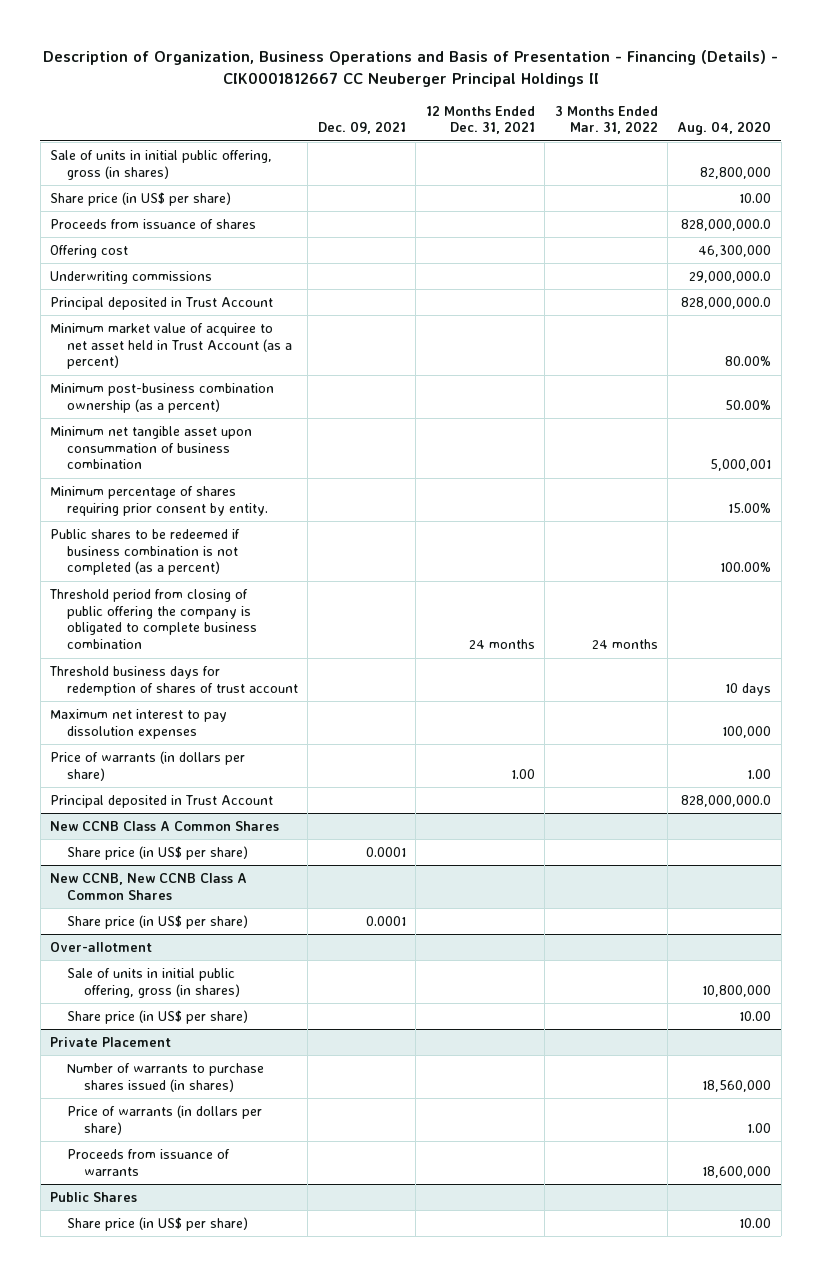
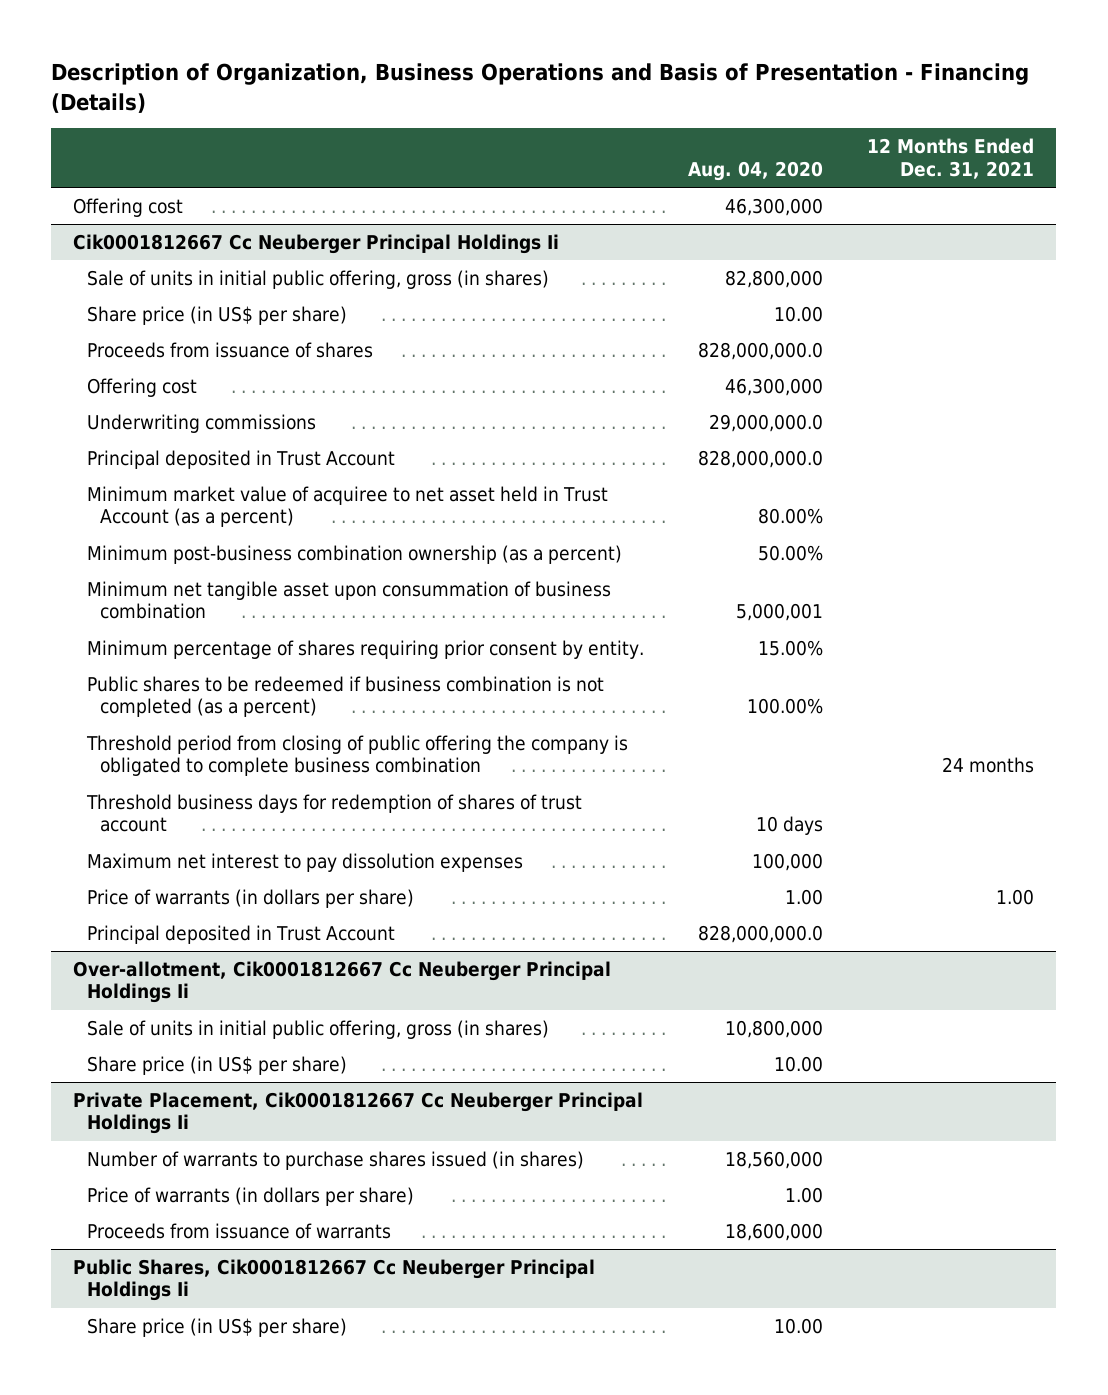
- Description of Organization, Business Operations and Basis of Presentation - Financing (Details) - CIK0001812667 CC Neuberger Principal Holdings II
+ Description of Organization, Business Operations and Basis of Presentation - Financing (Details)
- | Dec. 09, 2021 | 12 Months Ended Dec. 31, 2021 | 3 Months Ended Mar. 31, 2022 | Aug. 04, 2020
+ | Aug. 04, 2020 | 12 Months Ended Dec. 31, 2021
+ Offering cost | 46,300,000 |
+ Cik0001812667 Cc Neuberger Principal Holdings Ii
- New CCNB Class A Common Shares
- Share price (in US$ per share) | 0.0001 | | |
- New CCNB, New CCNB Class A Common Shares
- Share price (in US$ per share) | 0.0001 | | |
- Over-allotment
+ Over-allotment, Cik0001812667 Cc Neuberger Principal Holdings Ii
- Private Placement
+ Private Placement, Cik0001812667 Cc Neuberger Principal Holdings Ii
- Public Shares
+ Public Shares, Cik0001812667 Cc Neuberger Principal Holdings Ii

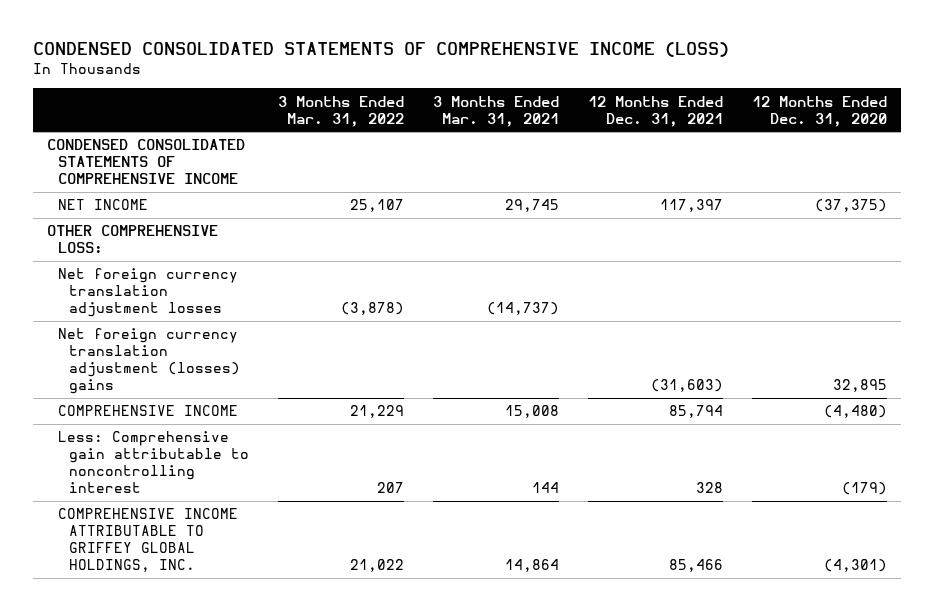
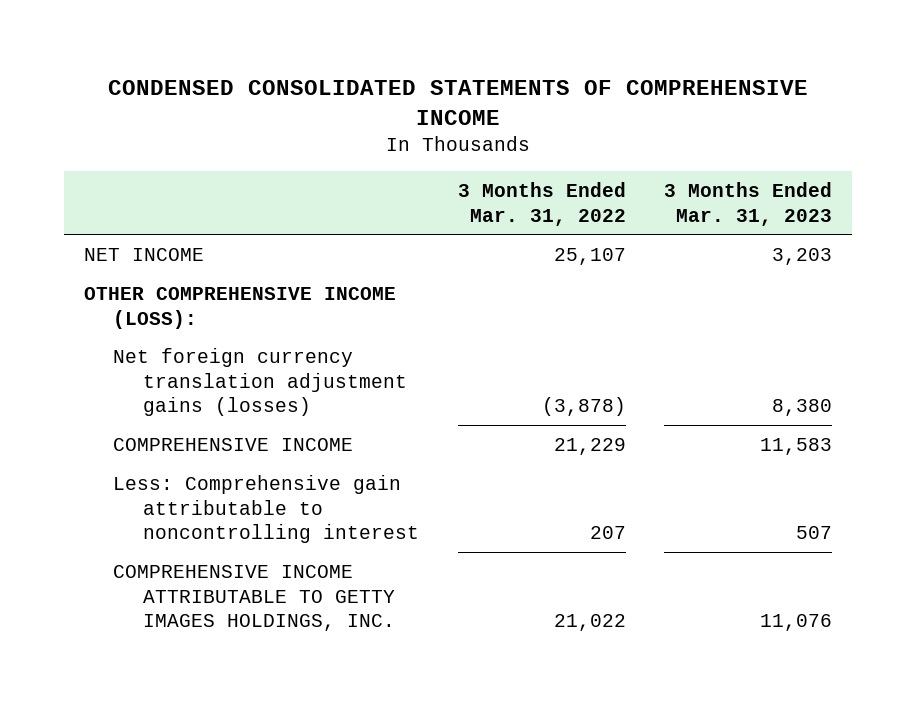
- CONDENSED CONSOLIDATED STATEMENTS OF COMPREHENSIVE INCOME (LOSS)
+ CONDENSED CONSOLIDATED STATEMENTS OF COMPREHENSIVE INCOME
- | 3 Months Ended Mar. 31, 2022 | 3 Months Ended Mar. 31, 2021 | 12 Months Ended Dec. 31, 2021 | 12 Months Ended Dec. 31, 2020
+ | 3 Months Ended Mar. 31, 2022 | 3 Months Ended Mar. 31, 2023
- CONDENSED CONSOLIDATED STATEMENTS OF COMPREHENSIVE INCOME
- OTHER COMPREHENSIVE LOSS:
- Net foreign currency translation adjustment losses | (3,878) | (14,737) | |
- Net foreign currency translation adjustment (losses) gains | | | (31,603) | 32,895
+ OTHER COMPREHENSIVE INCOME (LOSS):
+ Net foreign currency translation adjustment gains (losses) | (3,878) | 8,380
- COMPREHENSIVE INCOME ATTRIBUTABLE TO GRIFFEY GLOBAL HOLDINGS, INC. | 21,022 | 14,864 | 85,466 | (4,301)
+ COMPREHENSIVE INCOME ATTRIBUTABLE TO GETTY IMAGES HOLDINGS, INC. | 21,022 | 11,076

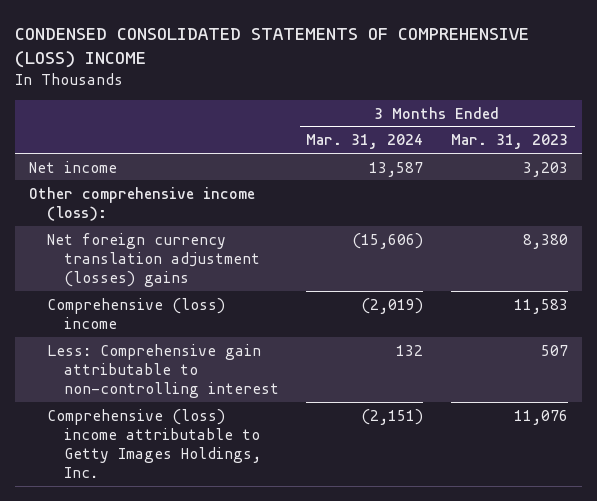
- CONDENSED CONSOLIDATED STATEMENTS OF COMPREHENSIVE INCOME
+ CONDENSED CONSOLIDATED STATEMENTS OF COMPREHENSIVE (LOSS) INCOME
- | 3 Months Ended Mar. 31, 2022 | 3 Months Ended Mar. 31, 2023
+ | 3 Months Ended Mar. 31, 2024 | 3 Months Ended Mar. 31, 2023
- NET INCOME | 25,107 | 3,203
- OTHER COMPREHENSIVE INCOME (LOSS):
- Net foreign currency translation adjustment gains (losses) | (3,878) | 8,380
- COMPREHENSIVE INCOME | 21,229 | 11,583
- Less: Comprehensive gain attributable to noncontrolling interest | 207 | 507
- COMPREHENSIVE INCOME ATTRIBUTABLE TO GETTY IMAGES HOLDINGS, INC. | 21,022 | 11,076
+ Net income | 13,587 | 3,203
+ Other comprehensive income (loss):
+ Net foreign currency translation adjustment (losses) gains | (15,606) | 8,380
+ Comprehensive (loss) income | (2,019) | 11,583
+ Less: Comprehensive gain attributable to non-controlling interest | 132 | 507
+ Comprehensive (loss) income attributable to Getty Images Holdings, Inc. | (2,151) | 11,076

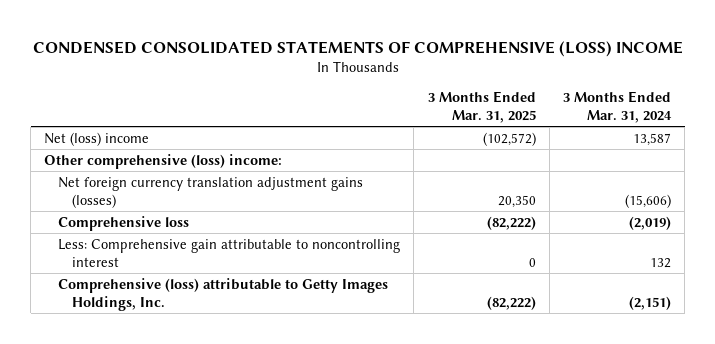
- | 3 Months Ended Mar. 31, 2024 | 3 Months Ended Mar. 31, 2023
+ | 3 Months Ended Mar. 31, 2025 | 3 Months Ended Mar. 31, 2024
- Net income | 13,587 | 3,203
- Other comprehensive income (loss):
- Net foreign currency translation adjustment (losses) gains | (15,606) | 8,380
- Comprehensive (loss) income | (2,019) | 11,583
- Less: Comprehensive gain attributable to non-controlling interest | 132 | 507
- Comprehensive (loss) income attributable to Getty Images Holdings, Inc. | (2,151) | 11,076
+ Net (loss) income | (102,572) | 13,587
+ Other comprehensive (loss) income:
+ Net foreign currency translation adjustment gains (losses) | 20,350 | (15,606)
+ Comprehensive loss | (82,222) | (2,019)
+ Less: Comprehensive gain attributable to noncontrolling interest | 0 | 132
+ Comprehensive (loss) attributable to Getty Images Holdings, Inc. | (82,222) | (2,151)

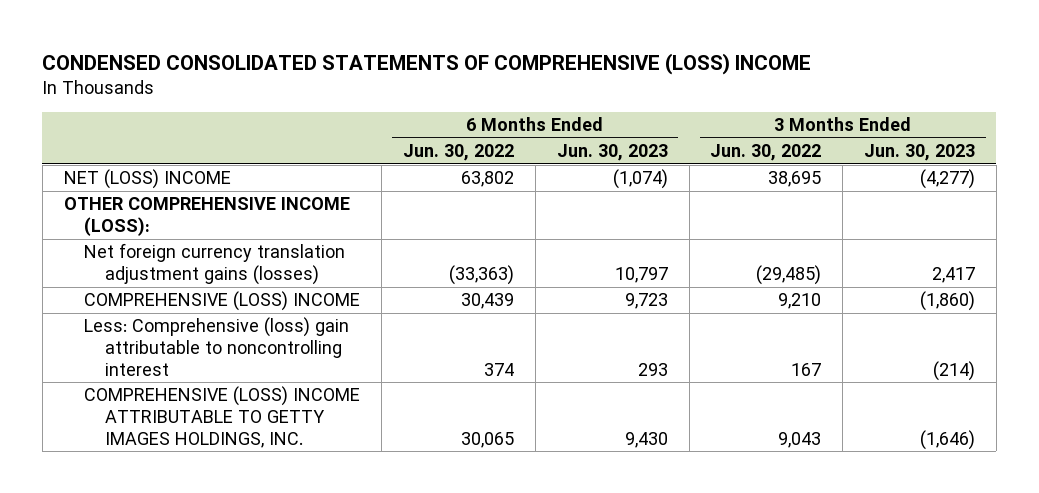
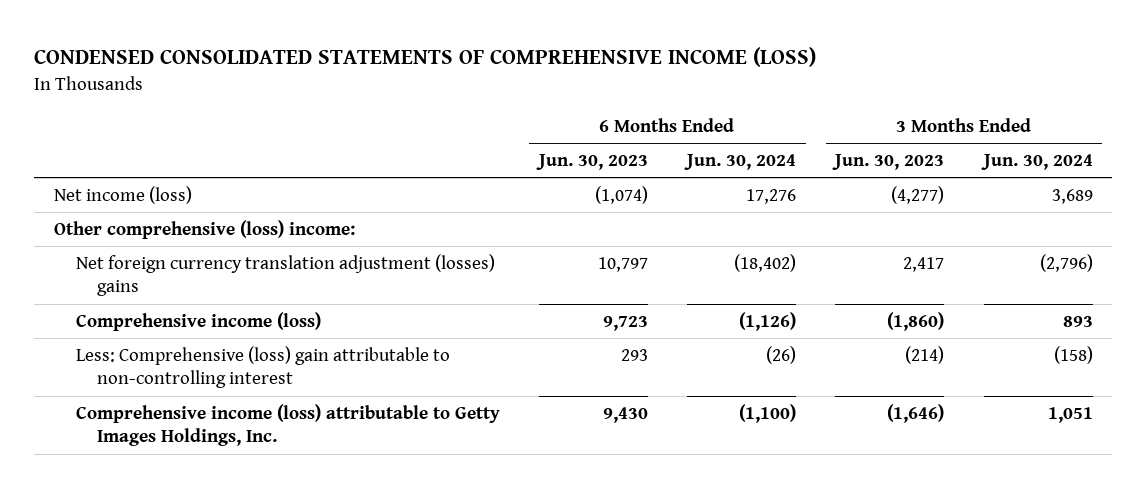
- CONDENSED CONSOLIDATED STATEMENTS OF COMPREHENSIVE (LOSS) INCOME
+ CONDENSED CONSOLIDATED STATEMENTS OF COMPREHENSIVE INCOME (LOSS)
- | 6 Months Ended Jun. 30, 2022 | 6 Months Ended Jun. 30, 2023 | 3 Months Ended Jun. 30, 2022 | 3 Months Ended Jun. 30, 2023
+ | 6 Months Ended Jun. 30, 2023 | 6 Months Ended Jun. 30, 2024 | 3 Months Ended Jun. 30, 2023 | 3 Months Ended Jun. 30, 2024
- NET (LOSS) INCOME | 63,802 | (1,074) | 38,695 | (4,277)
- OTHER COMPREHENSIVE INCOME (LOSS):
- Net foreign currency translation adjustment gains (losses) | (33,363) | 10,797 | (29,485) | 2,417
- COMPREHENSIVE (LOSS) INCOME | 30,439 | 9,723 | 9,210 | (1,860)
- Less: Comprehensive (loss) gain attributable to noncontrolling interest | 374 | 293 | 167 | (214)
- COMPREHENSIVE (LOSS) INCOME ATTRIBUTABLE TO GETTY IMAGES HOLDINGS, INC. | 30,065 | 9,430 | 9,043 | (1,646)
+ Net income (loss) | (1,074) | 17,276 | (4,277) | 3,689
+ Other comprehensive (loss) income:
+ Net foreign currency translation adjustment (losses) gains | 10,797 | (18,402) | 2,417 | (2,796)
+ Comprehensive income (loss) | 9,723 | (1,126) | (1,860) | 893
+ Less: Comprehensive (loss) gain attributable to non-controlling interest | 293 | (26) | (214) | (158)
+ Comprehensive income (loss) attributable to Getty Images Holdings, Inc. | 9,430 | (1,100) | (1,646) | 1,051

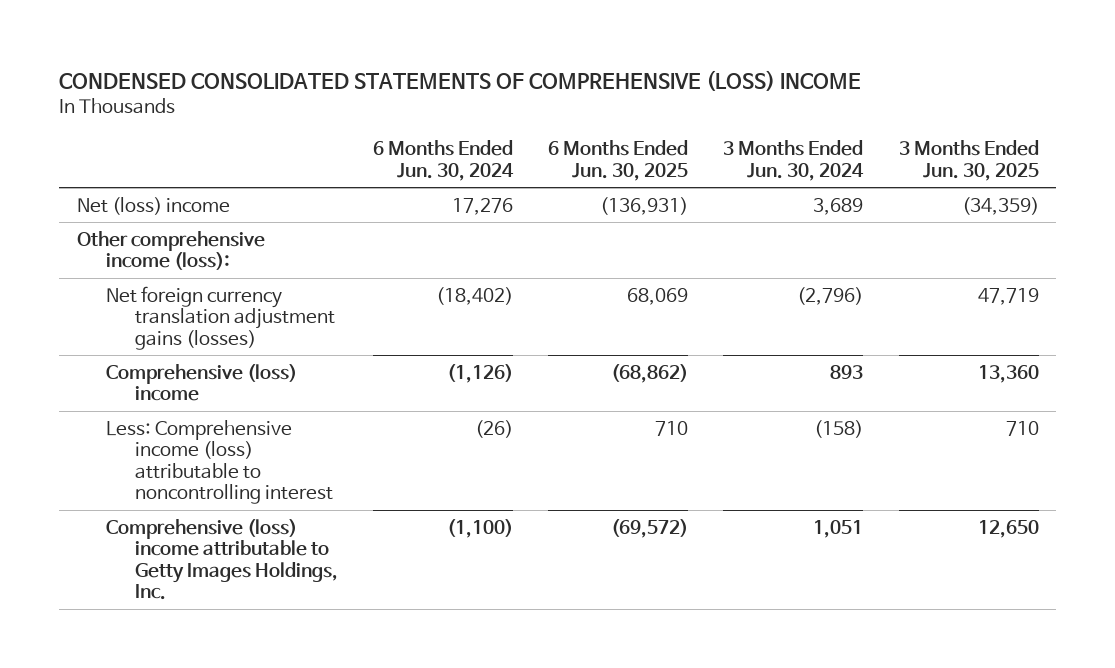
- CONDENSED CONSOLIDATED STATEMENTS OF COMPREHENSIVE INCOME (LOSS)
+ CONDENSED CONSOLIDATED STATEMENTS OF COMPREHENSIVE (LOSS) INCOME
- | 6 Months Ended Jun. 30, 2023 | 6 Months Ended Jun. 30, 2024 | 3 Months Ended Jun. 30, 2023 | 3 Months Ended Jun. 30, 2024
+ | 6 Months Ended Jun. 30, 2024 | 6 Months Ended Jun. 30, 2025 | 3 Months Ended Jun. 30, 2024 | 3 Months Ended Jun. 30, 2025
- Net income (loss) | (1,074) | 17,276 | (4,277) | 3,689
- Other comprehensive (loss) income:
- Net foreign currency translation adjustment (losses) gains | 10,797 | (18,402) | 2,417 | (2,796)
- Comprehensive income (loss) | 9,723 | (1,126) | (1,860) | 893
- Less: Comprehensive (loss) gain attributable to non-controlling interest | 293 | (26) | (214) | (158)
- Comprehensive income (loss) attributable to Getty Images Holdings, Inc. | 9,430 | (1,100) | (1,646) | 1,051
+ Net (loss) income | 17,276 | (136,931) | 3,689 | (34,359)
+ Other comprehensive income (loss):
+ Net foreign currency translation adjustment gains (losses) | (18,402) | 68,069 | (2,796) | 47,719
+ Comprehensive (loss) income | (1,126) | (68,862) | 893 | 13,360
+ Less: Comprehensive income (loss) attributable to noncontrolling interest | (26) | 710 | (158) | 710
+ Comprehensive (loss) income attributable to Getty Images Holdings, Inc. | (1,100) | (69,572) | 1,051 | 12,650

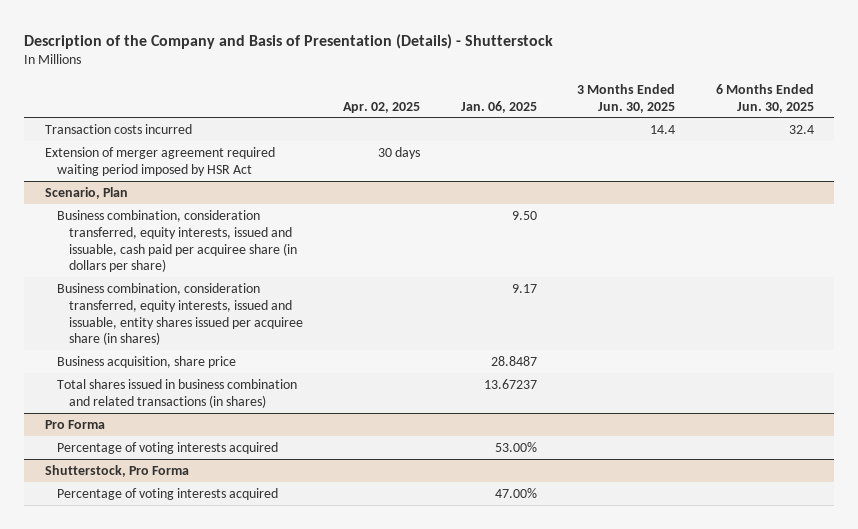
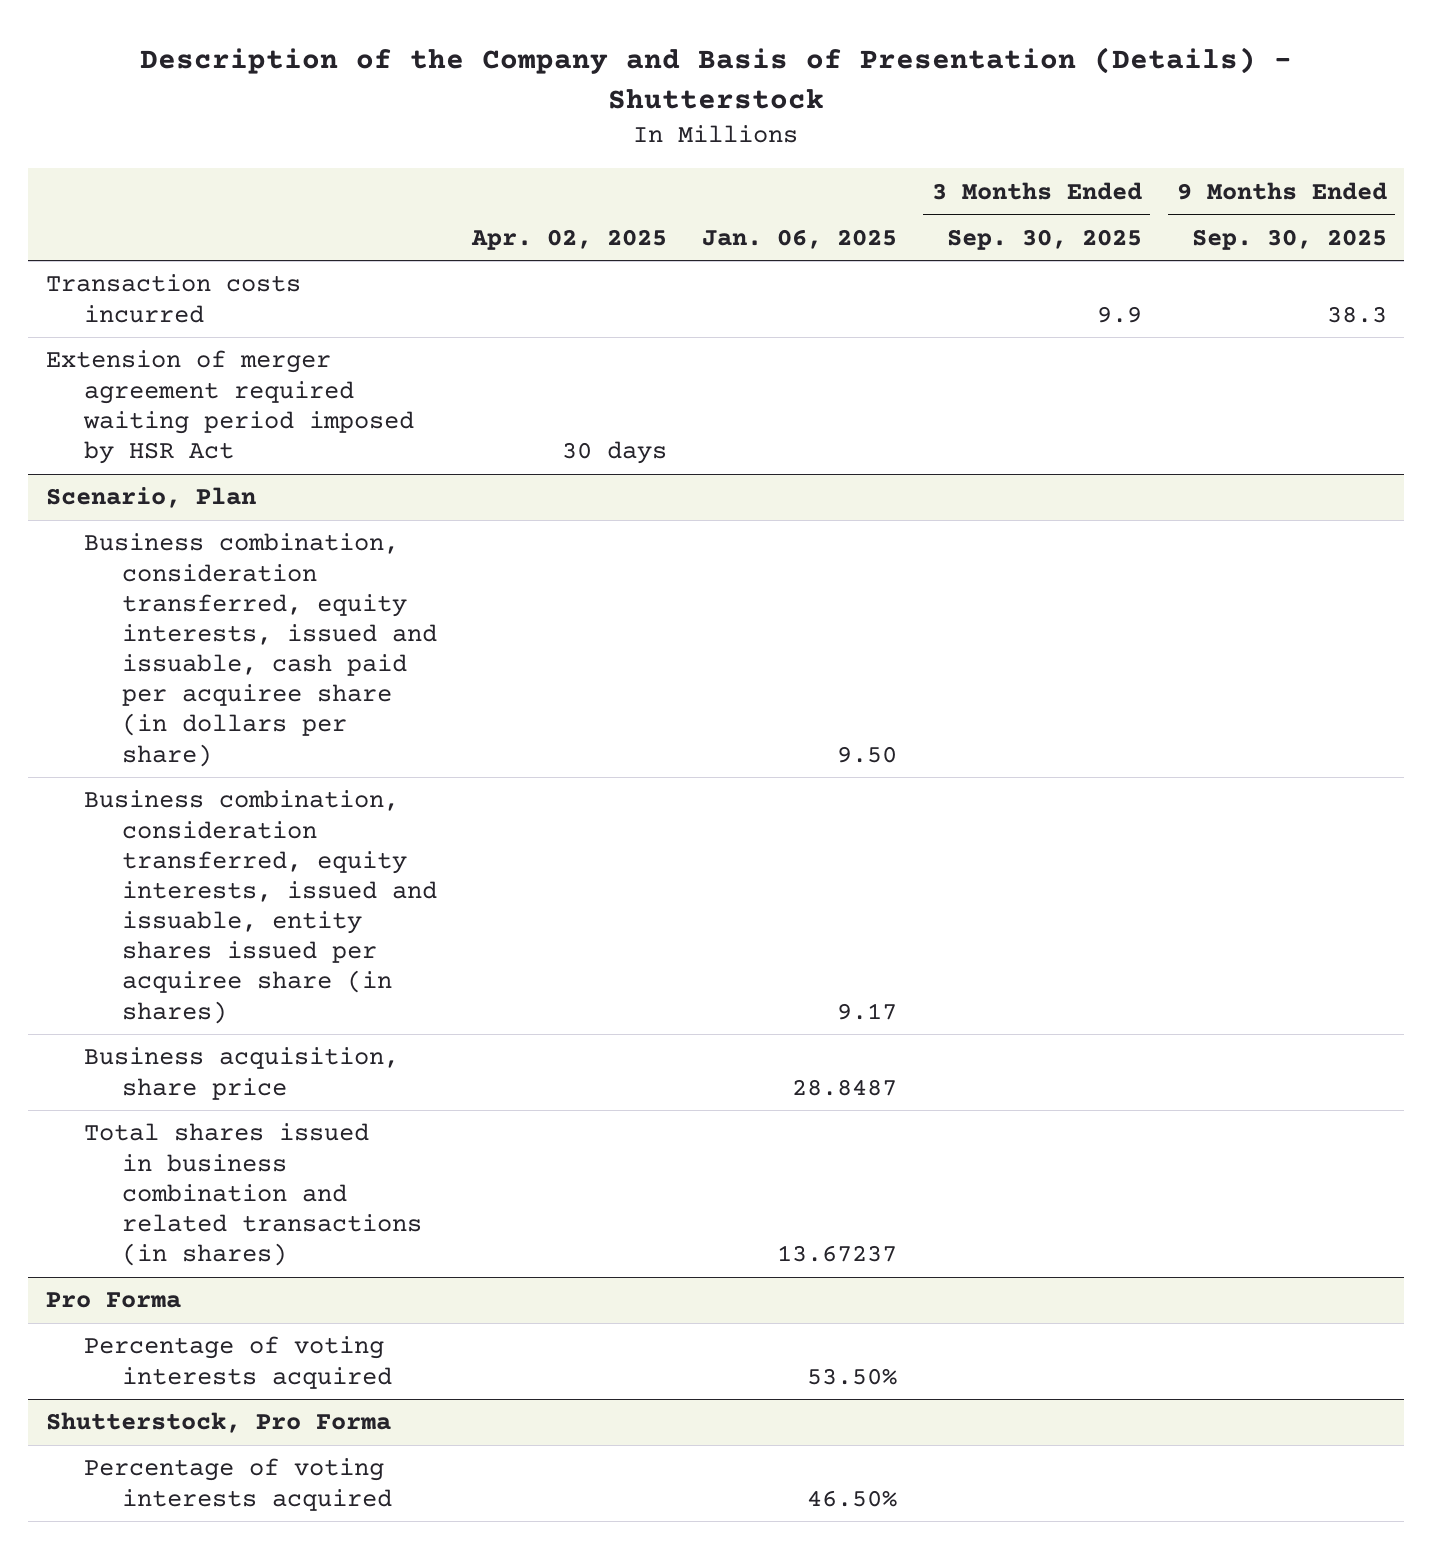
- | Apr. 02, 2025 | Jan. 06, 2025 | 3 Months Ended Jun. 30, 2025 | 6 Months Ended Jun. 30, 2025
+ | Apr. 02, 2025 | Jan. 06, 2025 | 3 Months Ended Sep. 30, 2025 | 9 Months Ended Sep. 30, 2025
@ Pro Forma
- Percentage of voting interests acquired | | 53.00% | |
+ Percentage of voting interests acquired | | 53.50% | |
@ Shutterstock, Pro Forma
- Percentage of voting interests acquired | | 47.00% | |
+ Percentage of voting interests acquired | | 46.50% | |

